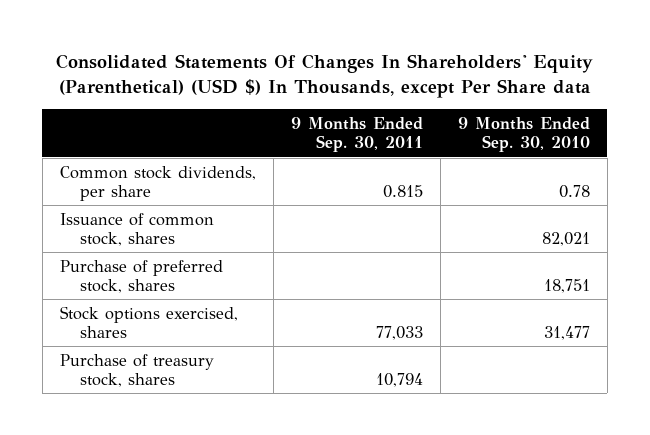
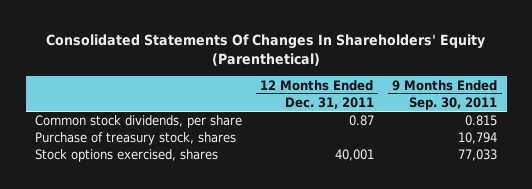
- Consolidated Statements Of Changes In Shareholders' Equity (Parenthetical) (USD $) In Thousands, except Per Share data
+ Consolidated Statements Of Changes In Shareholders' Equity (Parenthetical)
- | 9 Months Ended Sep. 30, 2011 | 9 Months Ended Sep. 30, 2010
+ | 12 Months Ended Dec. 31, 2011 | 9 Months Ended Sep. 30, 2011
- Issuance of common stock, shares | | 82,021
- Purchase of preferred stock, shares | | 18,751
moved down: Stock options exercised, shares | 40,001 | 77,033

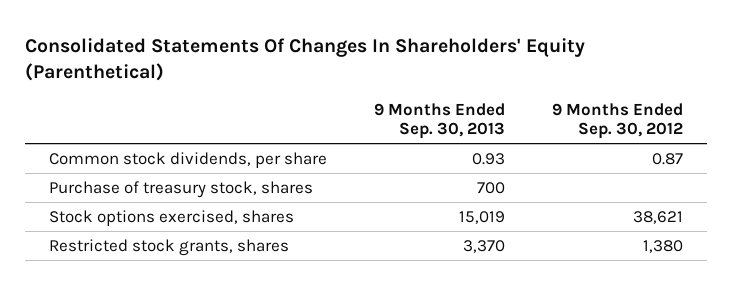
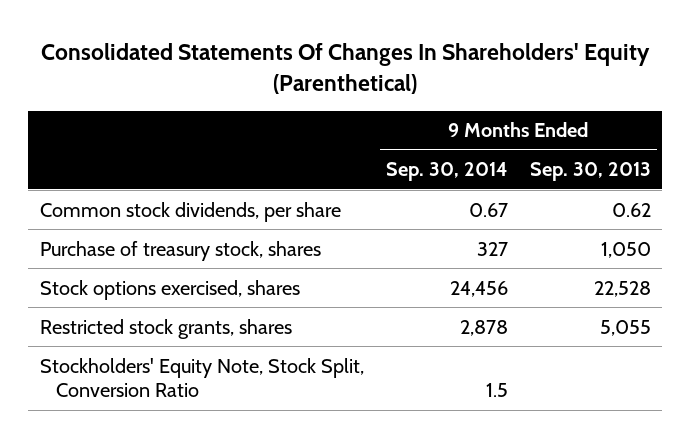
- | 9 Months Ended Sep. 30, 2013 | 9 Months Ended Sep. 30, 2012
+ | 9 Months Ended Sep. 30, 2014 | 9 Months Ended Sep. 30, 2013
- Common stock dividends, per share | 0.93 | 0.87
- Purchase of treasury stock, shares | 700 |
- Stock options exercised, shares | 15,019 | 38,621
- Restricted stock grants, shares | 3,370 | 1,380
+ Common stock dividends, per share | 0.67 | 0.62
+ Purchase of treasury stock, shares | 327 | 1,050
+ Stock options exercised, shares | 24,456 | 22,528
+ Restricted stock grants, shares | 2,878 | 5,055
+ Stockholders' Equity Note, Stock Split, Conversion Ratio | 1.5 |

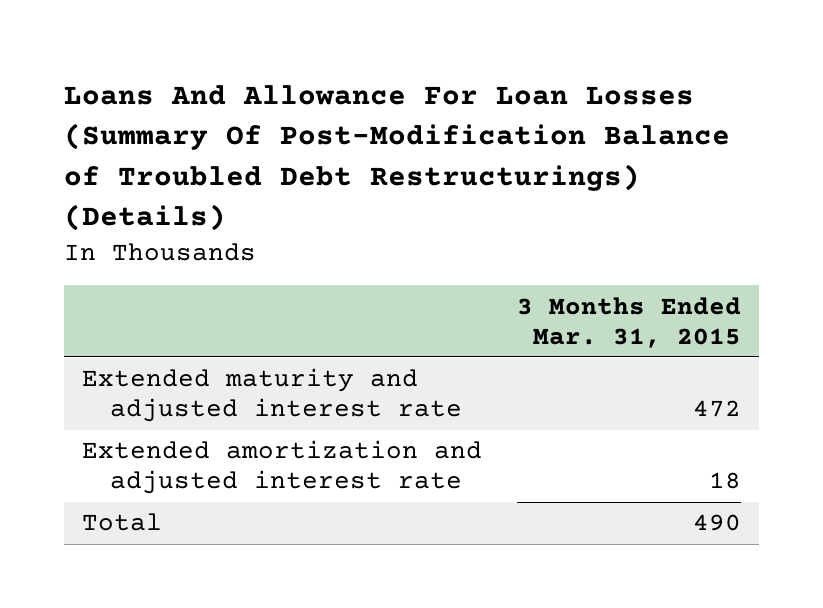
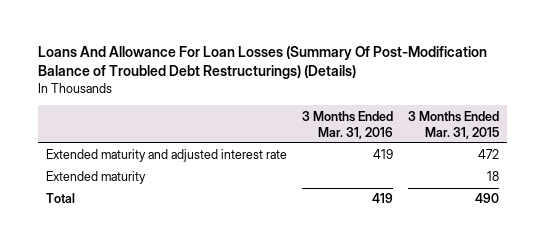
- | 3 Months Ended Mar. 31, 2015
+ | 3 Months Ended Mar. 31, 2016 | 3 Months Ended Mar. 31, 2015
- Extended amortization and adjusted interest rate | 18
+ Extended maturity | | 18

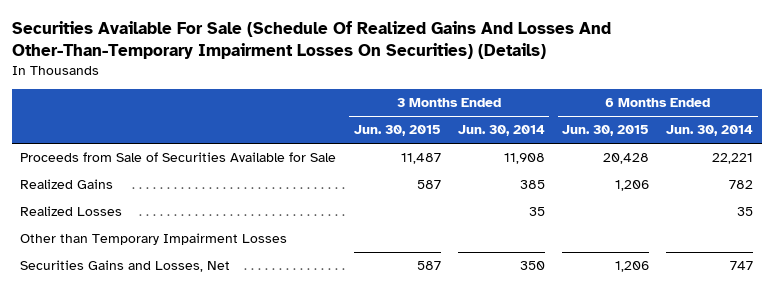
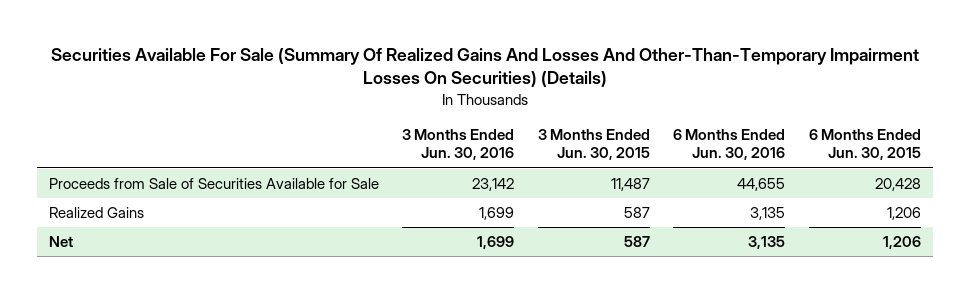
- Securities Available For Sale (Schedule Of Realized Gains And Losses And Other-Than-Temporary Impairment Losses On Securities) (Details)
+ Securities Available For Sale (Summary Of Realized Gains And Losses And Other-Than-Temporary Impairment Losses On Securities) (Details)
- | 3 Months Ended Jun. 30, 2015 | 3 Months Ended Jun. 30, 2014 | 6 Months Ended Jun. 30, 2015 | 6 Months Ended Jun. 30, 2014
+ | 3 Months Ended Jun. 30, 2016 | 3 Months Ended Jun. 30, 2015 | 6 Months Ended Jun. 30, 2016 | 6 Months Ended Jun. 30, 2015
- Realized Losses | | 35 | | 35
- Other than Temporary Impairment Losses
- Securities Gains and Losses, Net | 587 | 350 | 1,206 | 747
+ Net | 1,699 | 587 | 3,135 | 1,206

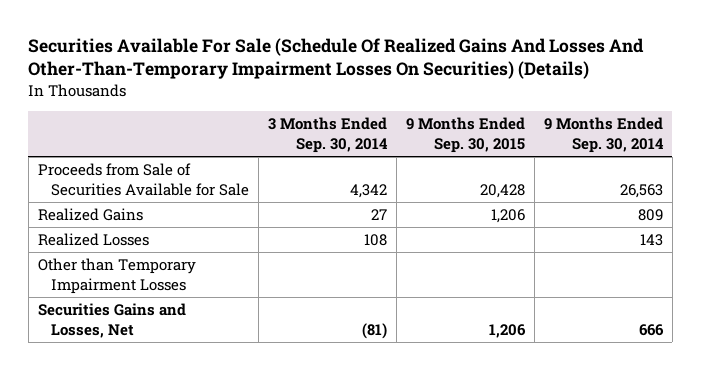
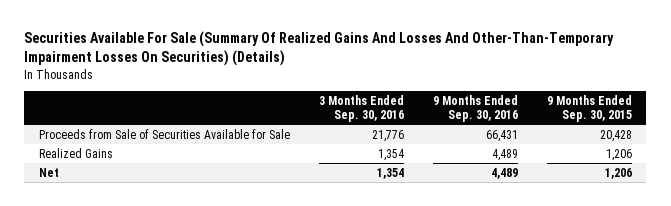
- Securities Available For Sale (Schedule Of Realized Gains And Losses And Other-Than-Temporary Impairment Losses On Securities) (Details)
+ Securities Available For Sale (Summary Of Realized Gains And Losses And Other-Than-Temporary Impairment Losses On Securities) (Details)
- | 3 Months Ended Sep. 30, 2014 | 9 Months Ended Sep. 30, 2015 | 9 Months Ended Sep. 30, 2014
+ | 3 Months Ended Sep. 30, 2016 | 9 Months Ended Sep. 30, 2016 | 9 Months Ended Sep. 30, 2015
- Realized Losses | 108 | | 143
- Other than Temporary Impairment Losses
- Securities Gains and Losses, Net | (81) | 1,206 | 666
+ Net | 1,354 | 4,489 | 1,206

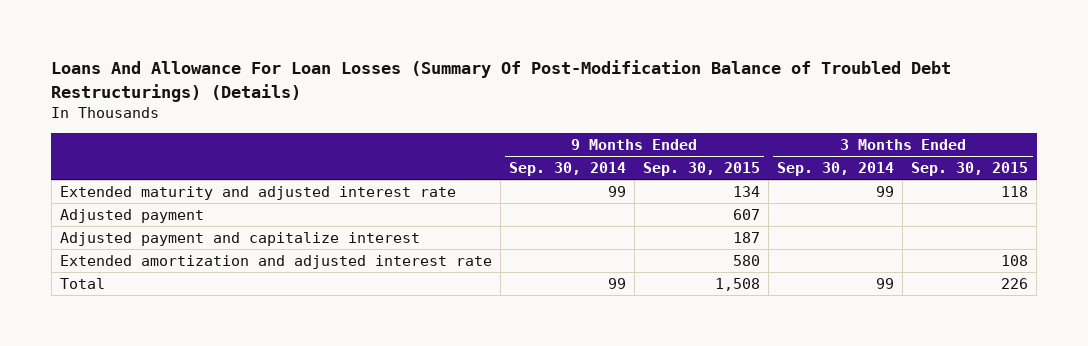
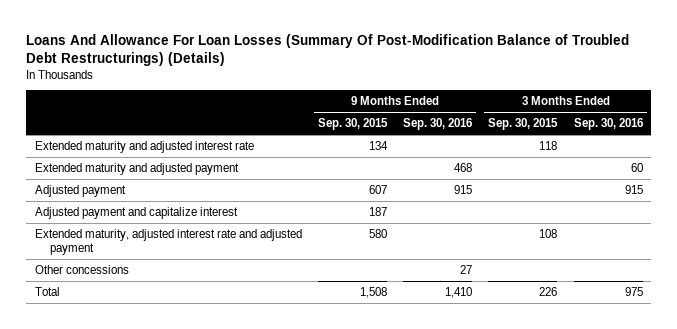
- | 9 Months Ended Sep. 30, 2014 | 9 Months Ended Sep. 30, 2015 | 3 Months Ended Sep. 30, 2014 | 3 Months Ended Sep. 30, 2015
+ | 9 Months Ended Sep. 30, 2015 | 9 Months Ended Sep. 30, 2016 | 3 Months Ended Sep. 30, 2015 | 3 Months Ended Sep. 30, 2016
+ Extended maturity and adjusted payment | | 468 | | 60
- Extended amortization and adjusted interest rate | | 580 | | 108
+ Extended maturity, adjusted interest rate and adjusted payment | 580 | | 108 |
+ Other concessions | | 27 | |

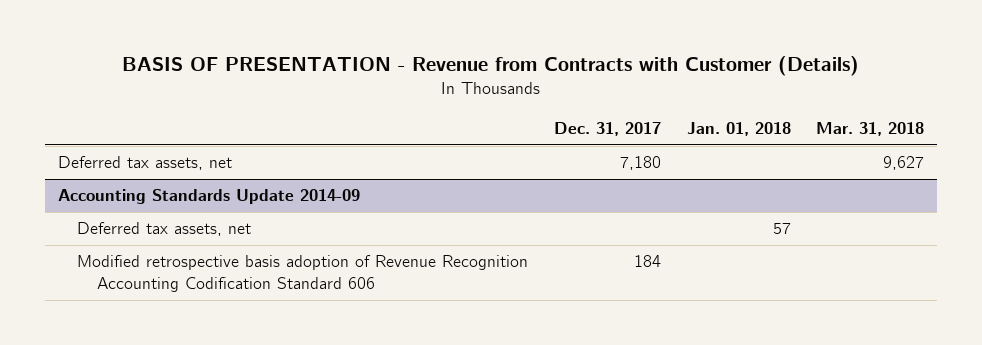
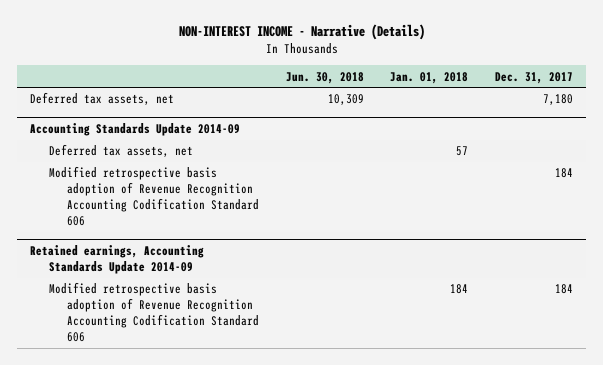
- BASIS OF PRESENTATION - Revenue from Contracts with Customer (Details)
+ NON-INTEREST INCOME - Narrative (Details)
- | Dec. 31, 2017 | Jan. 01, 2018 | Mar. 31, 2018
+ | Jun. 30, 2018 | Jan. 01, 2018 | Dec. 31, 2017
+ Retained earnings, Accounting Standards Update 2014-09
+ Modified retrospective basis adoption of Revenue Recognition Accounting Codification Standard 606 | | 184 | 184

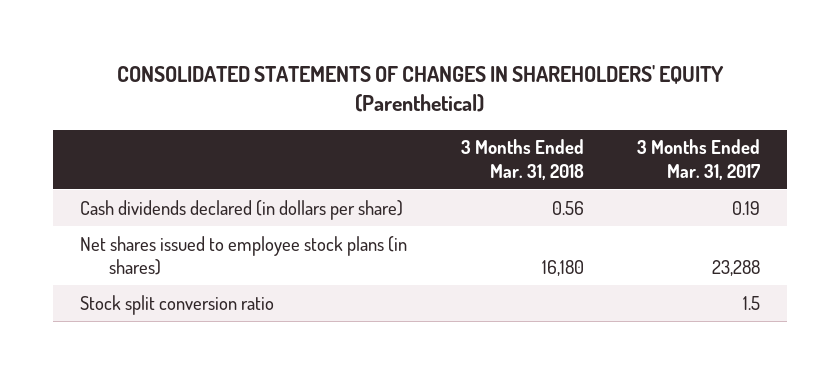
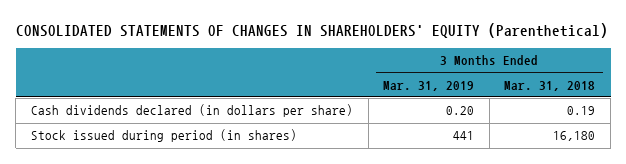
- | 3 Months Ended Mar. 31, 2018 | 3 Months Ended Mar. 31, 2017
+ | 3 Months Ended Mar. 31, 2019 | 3 Months Ended Mar. 31, 2018
- Cash dividends declared (in dollars per share) | 0.56 | 0.19
- Net shares issued to employee stock plans (in shares) | 16,180 | 23,288
- Stock split conversion ratio | | 1.5
+ Cash dividends declared (in dollars per share) | 0.20 | 0.19
+ Stock issued during period (in shares) | 441 | 16,180

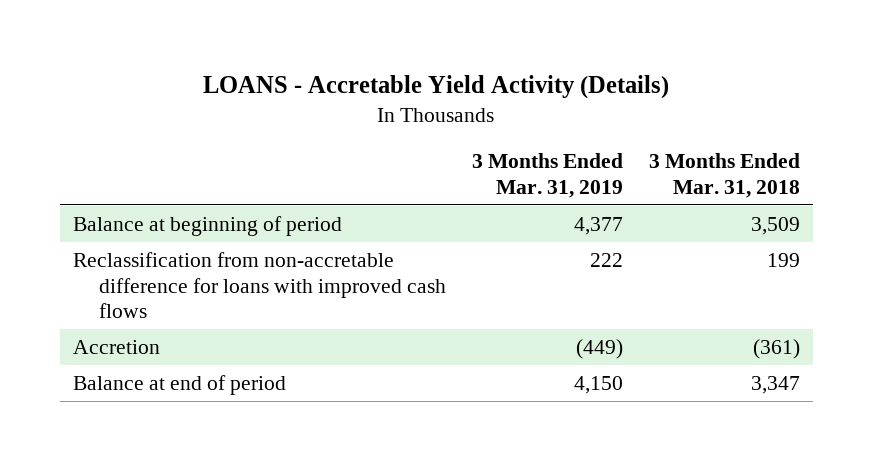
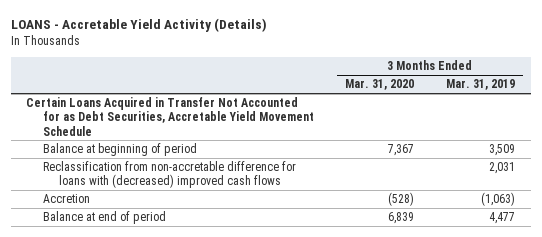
- | 3 Months Ended Mar. 31, 2019 | 3 Months Ended Mar. 31, 2018
+ | 3 Months Ended Mar. 31, 2020 | 3 Months Ended Mar. 31, 2019
- Balance at beginning of period | 4,377 | 3,509
- Reclassification from non-accretable difference for loans with improved cash flows | 222 | 199
- Accretion | (449) | (361)
- Balance at end of period | 4,150 | 3,347
+ Certain Loans Acquired in Transfer Not Accounted for as Debt Securities, Accretable Yield Movement Schedule
+ Balance at beginning of period | 7,367 | 3,509
+ Reclassification from non-accretable difference for loans with (decreased) improved cash flows | | 2,031
+ Accretion | (528) | (1,063)
+ Balance at end of period | 6,839 | 4,477

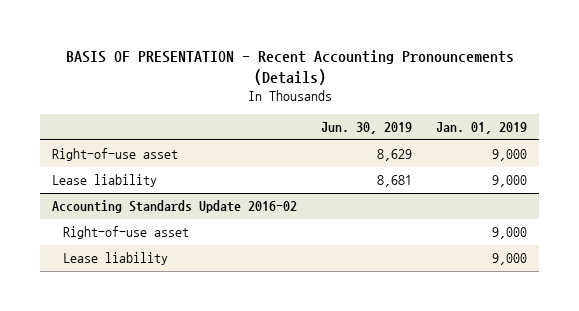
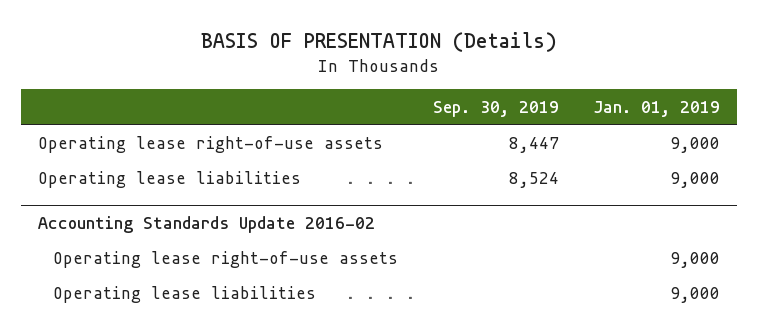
- BASIS OF PRESENTATION - Recent Accounting Pronouncements (Details)
+ BASIS OF PRESENTATION (Details)
- | Jun. 30, 2019 | Jan. 01, 2019
+ | Sep. 30, 2019 | Jan. 01, 2019
- Right-of-use asset | 8,629 | 9,000
- Lease liability | 8,681 | 9,000
+ Operating lease right-of-use assets | 8,447 | 9,000
+ Operating lease liabilities | 8,524 | 9,000
@ Accounting Standards Update 2016-02
- Right-of-use asset | | 9,000
- Lease liability | | 9,000
+ Operating lease right-of-use assets | | 9,000
+ Operating lease liabilities | | 9,000

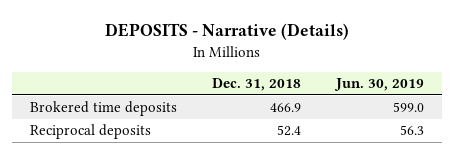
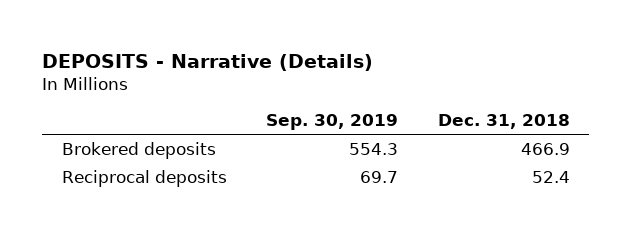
- | Dec. 31, 2018 | Jun. 30, 2019
+ | Sep. 30, 2019 | Dec. 31, 2018
- Brokered time deposits | 466.9 | 599.0
+ Brokered deposits | 554.3 | 466.9

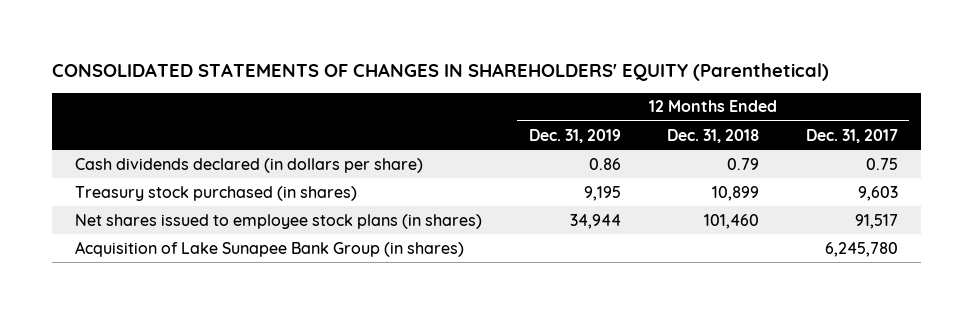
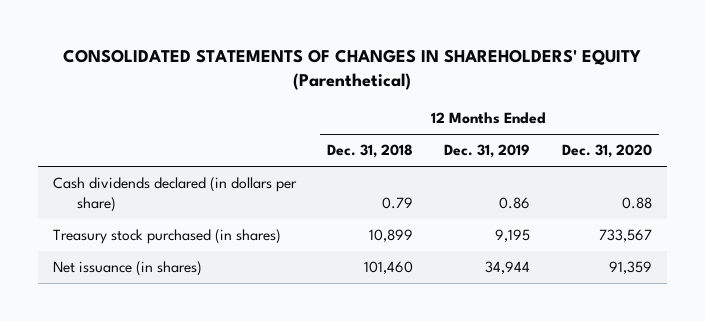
- | 12 Months Ended Dec. 31, 2019 | 12 Months Ended Dec. 31, 2018 | 12 Months Ended Dec. 31, 2017
+ | 12 Months Ended Dec. 31, 2018 | 12 Months Ended Dec. 31, 2019 | 12 Months Ended Dec. 31, 2020
- Net shares issued to employee stock plans (in shares) | 34,944 | 101,460 | 91,517
- Acquisition of Lake Sunapee Bank Group (in shares) | | | 6,245,780
+ Net issuance (in shares) | 101,460 | 34,944 | 91,359

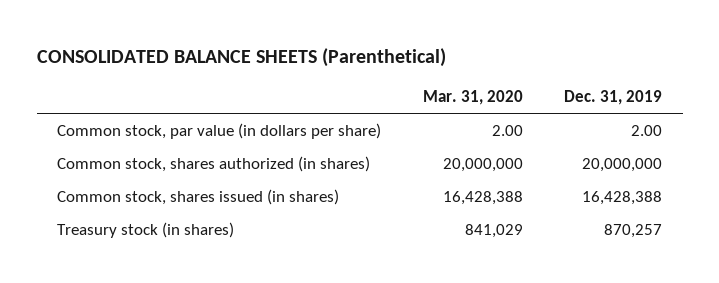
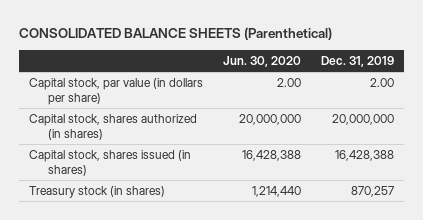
- | Mar. 31, 2020 | Dec. 31, 2019
+ | Jun. 30, 2020 | Dec. 31, 2019
- Common stock, par value (in dollars per share) | 2.00 | 2.00
- Common stock, shares authorized (in shares) | 20,000,000 | 20,000,000
- Common stock, shares issued (in shares) | 16,428,388 | 16,428,388
+ Capital stock, par value (in dollars per share) | 2.00 | 2.00
+ Capital stock, shares authorized (in shares) | 20,000,000 | 20,000,000
+ Capital stock, shares issued (in shares) | 16,428,388 | 16,428,388

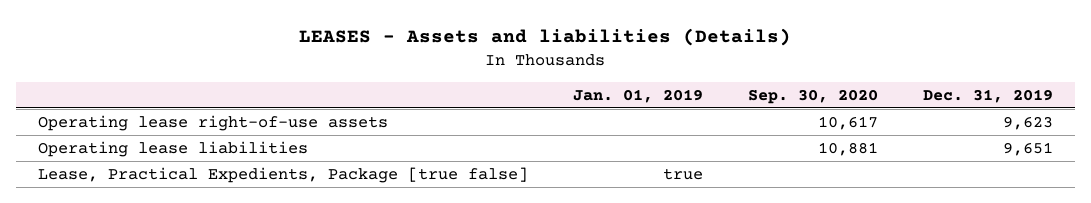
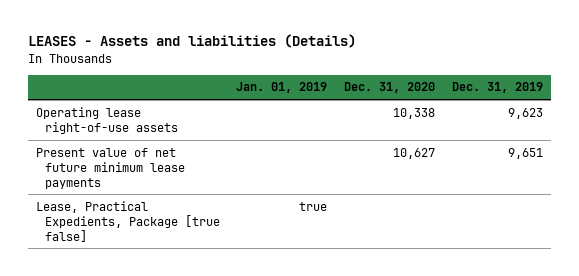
- | Jan. 01, 2019 | Sep. 30, 2020 | Dec. 31, 2019
+ | Jan. 01, 2019 | Dec. 31, 2020 | Dec. 31, 2019
- Operating lease liabilities | | 10,881 | 9,651
+ Present value of net future minimum lease payments | | 10,627 | 9,651

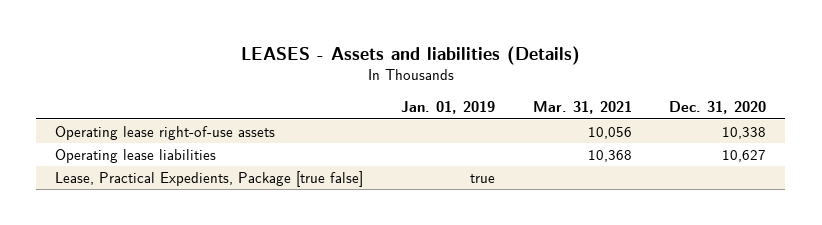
- | Jan. 01, 2019 | Dec. 31, 2020 | Dec. 31, 2019
+ | Jan. 01, 2019 | Mar. 31, 2021 | Dec. 31, 2020
- Present value of net future minimum lease payments | | 10,627 | 9,651
+ Operating lease liabilities | | 10,368 | 10,627

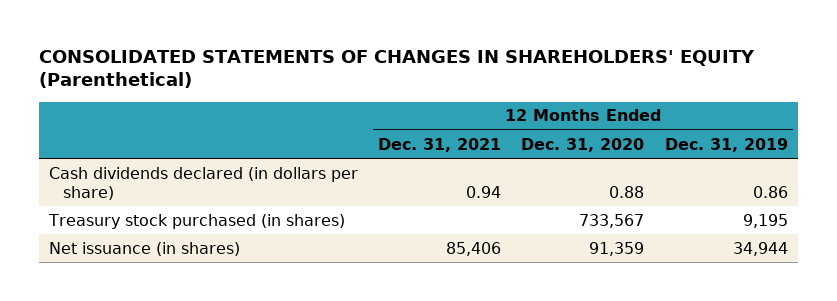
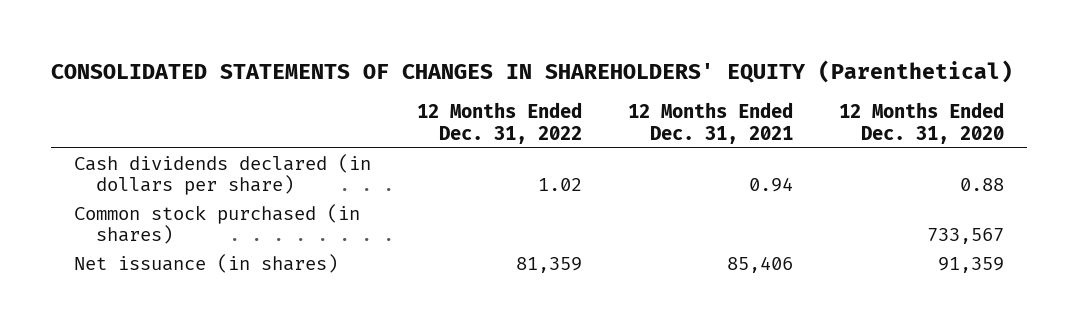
- | 12 Months Ended Dec. 31, 2021 | 12 Months Ended Dec. 31, 2020 | 12 Months Ended Dec. 31, 2019
+ | 12 Months Ended Dec. 31, 2022 | 12 Months Ended Dec. 31, 2021 | 12 Months Ended Dec. 31, 2020
- Treasury stock purchased (in shares) | | 733,567 | 9,195
+ Common stock purchased (in shares) | | | 733,567

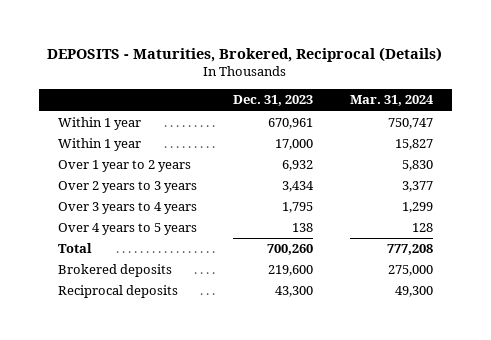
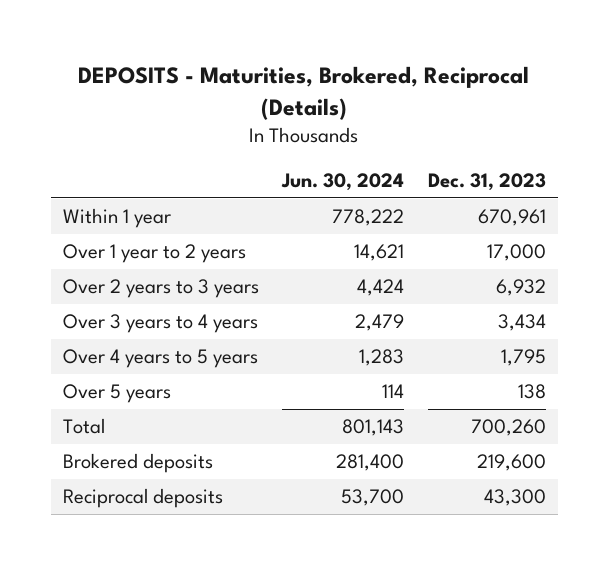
- | Dec. 31, 2023 | Mar. 31, 2024
+ | Jun. 30, 2024 | Dec. 31, 2023
- Within 1 year | 17,000 | 15,827
- Over 1 year to 2 years | 6,932 | 5,830
- Over 2 years to 3 years | 3,434 | 3,377
- Over 3 years to 4 years | 1,795 | 1,299
- Over 4 years to 5 years | 138 | 128
+ Over 1 year to 2 years | 14,621 | 17,000
+ Over 2 years to 3 years | 4,424 | 6,932
+ Over 3 years to 4 years | 2,479 | 3,434
+ Over 4 years to 5 years | 1,283 | 1,795
+ Over 5 years | 114 | 138

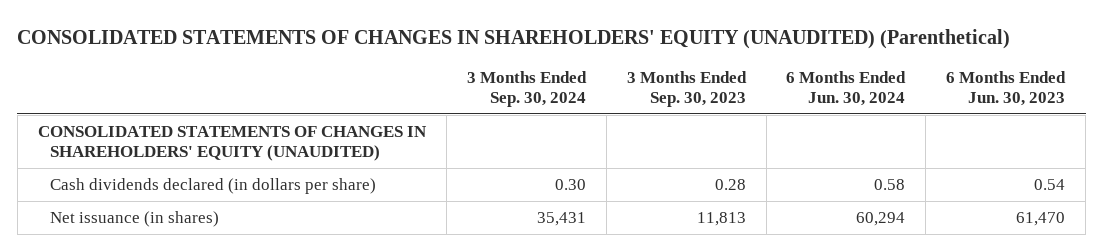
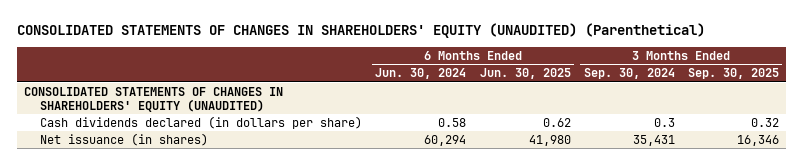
- | 3 Months Ended Sep. 30, 2024 | 3 Months Ended Sep. 30, 2023 | 6 Months Ended Jun. 30, 2024 | 6 Months Ended Jun. 30, 2023
+ | 6 Months Ended Jun. 30, 2024 | 6 Months Ended Jun. 30, 2025 | 3 Months Ended Sep. 30, 2024 | 3 Months Ended Sep. 30, 2025
- Cash dividends declared (in dollars per share) | 0.30 | 0.28 | 0.58 | 0.54
+ Cash dividends declared (in dollars per share) | 0.58 | 0.62 | 0.3 | 0.32

